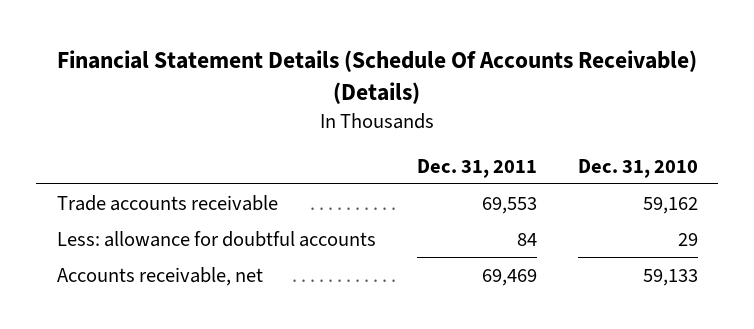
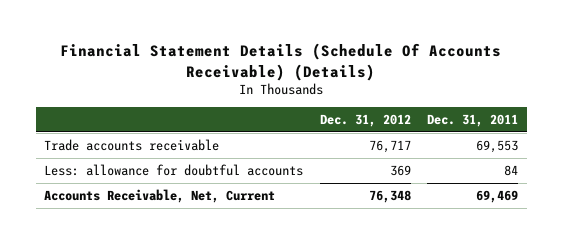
- | Dec. 31, 2011 | Dec. 31, 2010
+ | Dec. 31, 2012 | Dec. 31, 2011
- Accounts receivable, net | 69,469 | 59,133
+ Accounts Receivable, Net, Current | 76,348 | 69,469

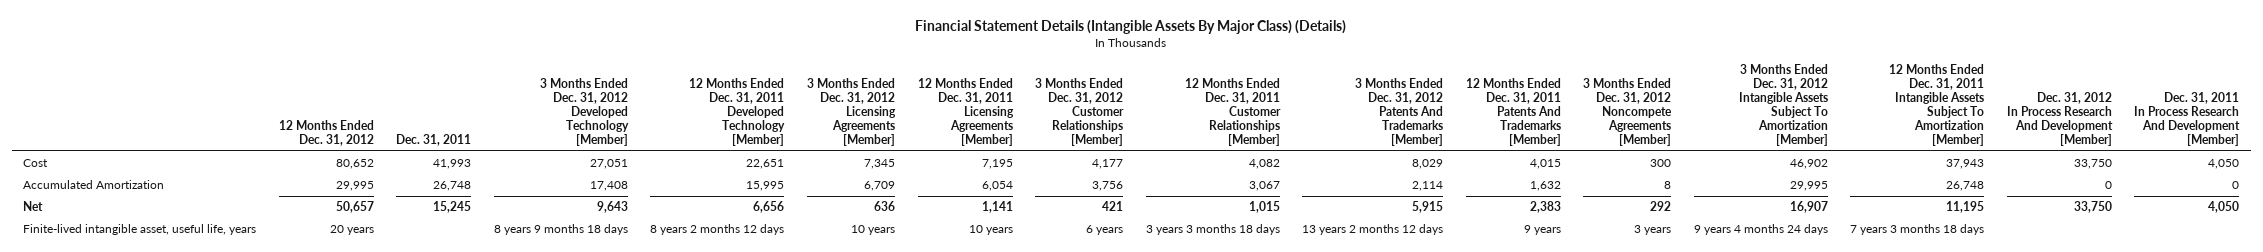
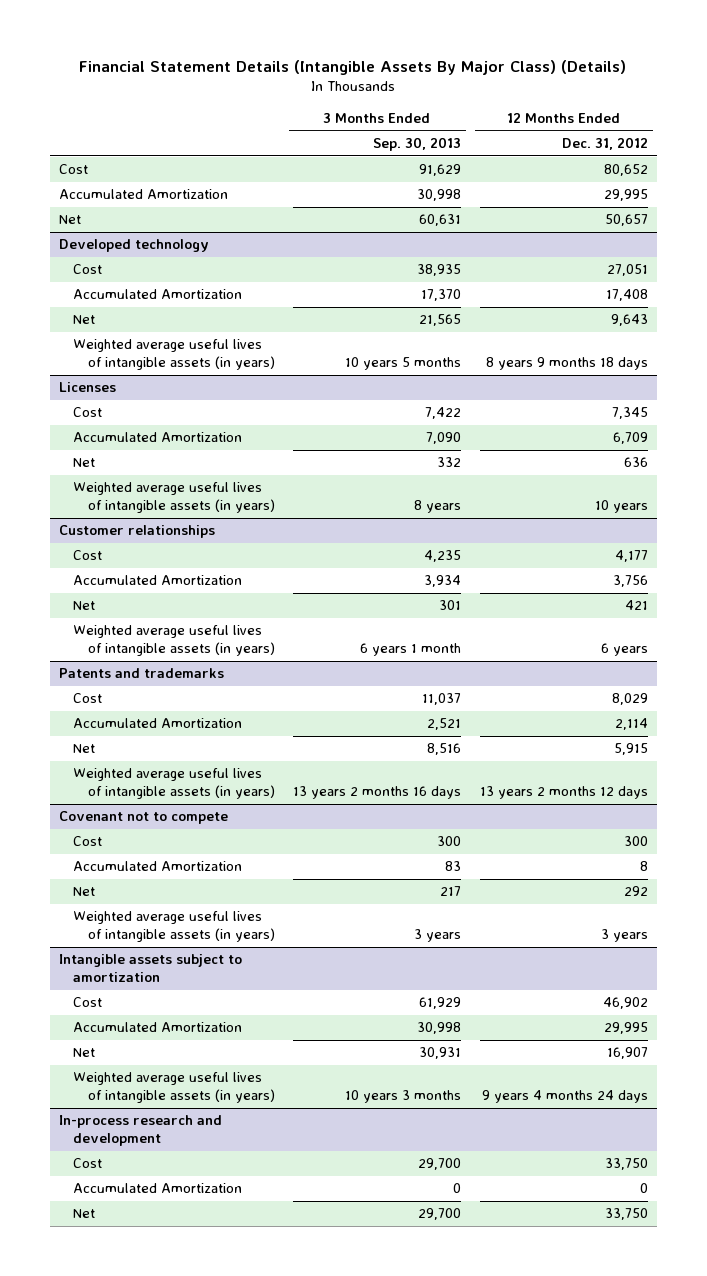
- | 12 Months Ended Dec. 31, 2012 | Dec. 31, 2011 | 3 Months Ended Dec. 31, 2012 Developed Technology [Member] | 12 Months Ended Dec. 31, 2011 Developed Technology [Member] | 3 Months Ended Dec. 31, 2012 Licensing Agreements [Member] | 12 Months Ended Dec. 31, 2011 Licensing Agreements [Member] | 3 Months Ended Dec. 31, 2012 Customer Relationships [Member] | 12 Months Ended Dec. 31, 2011 Customer Relationships [Member] | 3 Months Ended Dec. 31, 2012 Patents And Trademarks [Member] | 12 Months Ended Dec. 31, 2011 Patents And Trademarks [Member] | 3 Months Ended Dec. 31, 2012 Noncompete Agreements [Member] | 3 Months Ended Dec. 31, 2012 Intangible Assets Subject To Amortization [Member] | 12 Months Ended Dec. 31, 2011 Intangible Assets Subject To Amortization [Member] | Dec. 31, 2012 In Process Research And Development [Member] | Dec. 31, 2011 In Process Research And Development [Member]
+ | 3 Months Ended Sep. 30, 2013 | 12 Months Ended Dec. 31, 2012
- Finite-lived intangible asset, useful life, years | 20 years | | 8 years 9 months 18 days | 8 years 2 months 12 days | 10 years | 10 years | 6 years | 3 years 3 months 18 days | 13 years 2 months 12 days | 9 years | 3 years | 9 years 4 months 24 days | 7 years 3 months 18 days | |
+ Developed technology
+ Cost | 38,935 | 27,051
+ Accumulated Amortization | 17,370 | 17,408
+ Net | 21,565 | 9,643
+ Weighted average useful lives of intangible assets (in years) | 10 years 5 months | 8 years 9 months 18 days
+ Licenses
+ Cost | 7,422 | 7,345
+ Accumulated Amortization | 7,090 | 6,709
+ Net | 332 | 636
+ Weighted average useful lives of intangible assets (in years) | 8 years | 10 years
+ Customer relationships
+ Cost | 4,235 | 4,177
+ Accumulated Amortization | 3,934 | 3,756
+ Net | 301 | 421
+ Weighted average useful lives of intangible assets (in years) | 6 years 1 month | 6 years
+ Patents and trademarks
+ Cost | 11,037 | 8,029
+ Accumulated Amortization | 2,521 | 2,114
+ Net | 8,516 | 5,915
+ Weighted average useful lives of intangible assets (in years) | 13 years 2 months 16 days | 13 years 2 months 12 days
+ Covenant not to compete
+ Cost | 300 | 300
+ Accumulated Amortization | 83 | 8
+ Net | 217 | 292
+ Weighted average useful lives of intangible assets (in years) | 3 years | 3 years
+ Intangible assets subject to amortization
+ Cost | 61,929 | 46,902
+ Accumulated Amortization | 30,998 | 29,995
+ Net | 30,931 | 16,907
+ Weighted average useful lives of intangible assets (in years) | 10 years 3 months | 9 years 4 months 24 days
+ In-process research and development
+ Cost | 29,700 | 33,750
+ Accumulated Amortization | 0 | 0
+ Net | 29,700 | 33,750

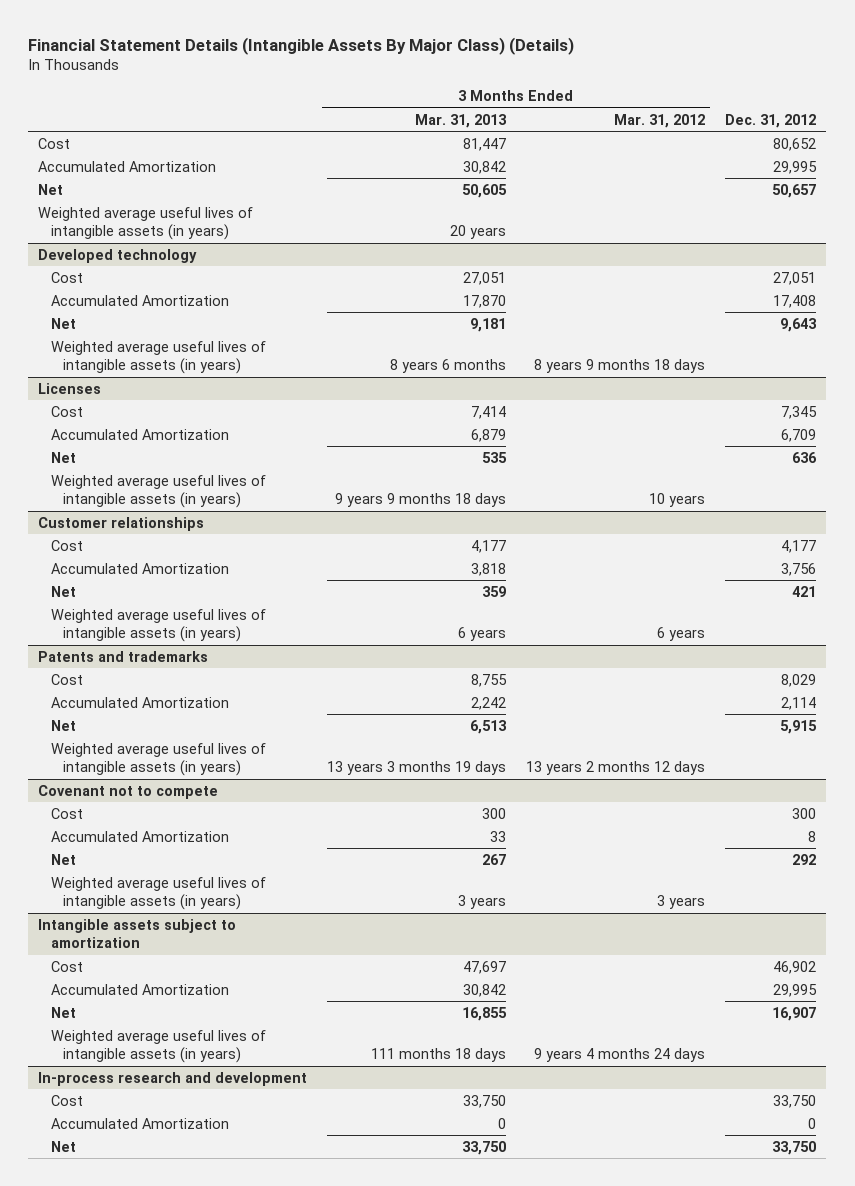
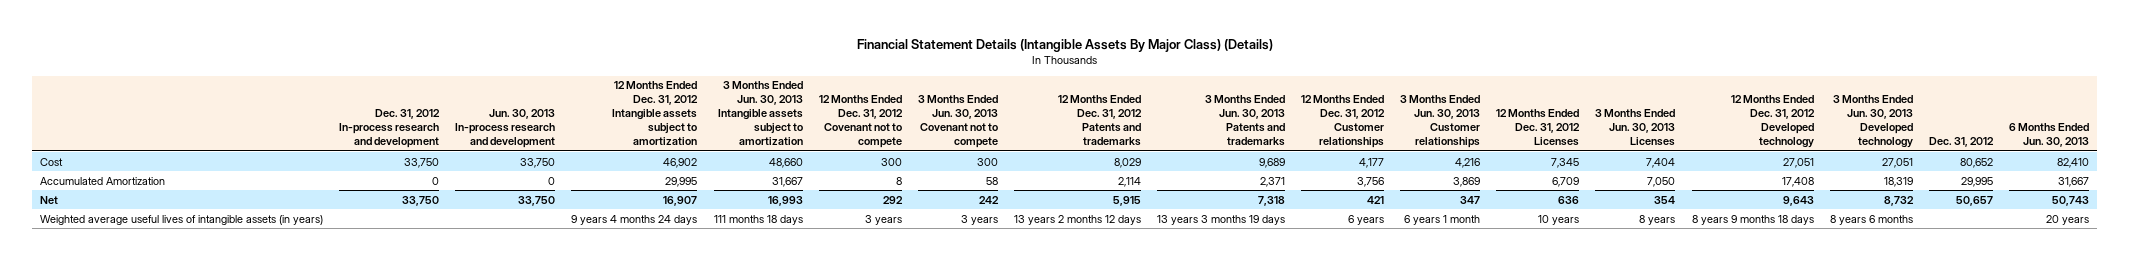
- | 3 Months Ended Mar. 31, 2013 | 3 Months Ended Mar. 31, 2012 | Dec. 31, 2012
+ | Dec. 31, 2012 In-process research and development | Jun. 30, 2013 In-process research and development | 12 Months Ended Dec. 31, 2012 Intangible assets subject to amortization | 3 Months Ended Jun. 30, 2013 Intangible assets subject to amortization | 12 Months Ended Dec. 31, 2012 Covenant not to compete | 3 Months Ended Jun. 30, 2013 Covenant not to compete | 12 Months Ended Dec. 31, 2012 Patents and trademarks | 3 Months Ended Jun. 30, 2013 Patents and trademarks | 12 Months Ended Dec. 31, 2012 Customer relationships | 3 Months Ended Jun. 30, 2013 Customer relationships | 12 Months Ended Dec. 31, 2012 Licenses | 3 Months Ended Jun. 30, 2013 Licenses | 12 Months Ended Dec. 31, 2012 Developed technology | 3 Months Ended Jun. 30, 2013 Developed technology | Dec. 31, 2012 | 6 Months Ended Jun. 30, 2013
- Developed technology
- Cost | 27,051 | | 27,051
- Accumulated Amortization | 17,870 | | 17,408
- Net | 9,181 | | 9,643
- Weighted average useful lives of intangible assets (in years) | 8 years 6 months | 8 years 9 months 18 days |
- Licenses
- Cost | 7,414 | | 7,345
- Accumulated Amortization | 6,879 | | 6,709
- Net | 535 | | 636
- Weighted average useful lives of intangible assets (in years) | 9 years 9 months 18 days | 10 years |
- Customer relationships
- Cost | 4,177 | | 4,177
- Accumulated Amortization | 3,818 | | 3,756
- Net | 359 | | 421
- Weighted average useful lives of intangible assets (in years) | 6 years | 6 years |
- Patents and trademarks
- Cost | 8,755 | | 8,029
- Accumulated Amortization | 2,242 | | 2,114
- Net | 6,513 | | 5,915
- Weighted average useful lives of intangible assets (in years) | 13 years 3 months 19 days | 13 years 2 months 12 days |
- Covenant not to compete
- Cost | 300 | | 300
- Accumulated Amortization | 33 | | 8
- Net | 267 | | 292
- Weighted average useful lives of intangible assets (in years) | 3 years | 3 years |
- Intangible assets subject to amortization
- Cost | 47,697 | | 46,902
- Accumulated Amortization | 30,842 | | 29,995
- Net | 16,855 | | 16,907
- Weighted average useful lives of intangible assets (in years) | 111 months 18 days | 9 years 4 months 24 days |
- In-process research and development
- Cost | 33,750 | | 33,750
- Accumulated Amortization | 0 | | 0
- Net | 33,750 | | 33,750

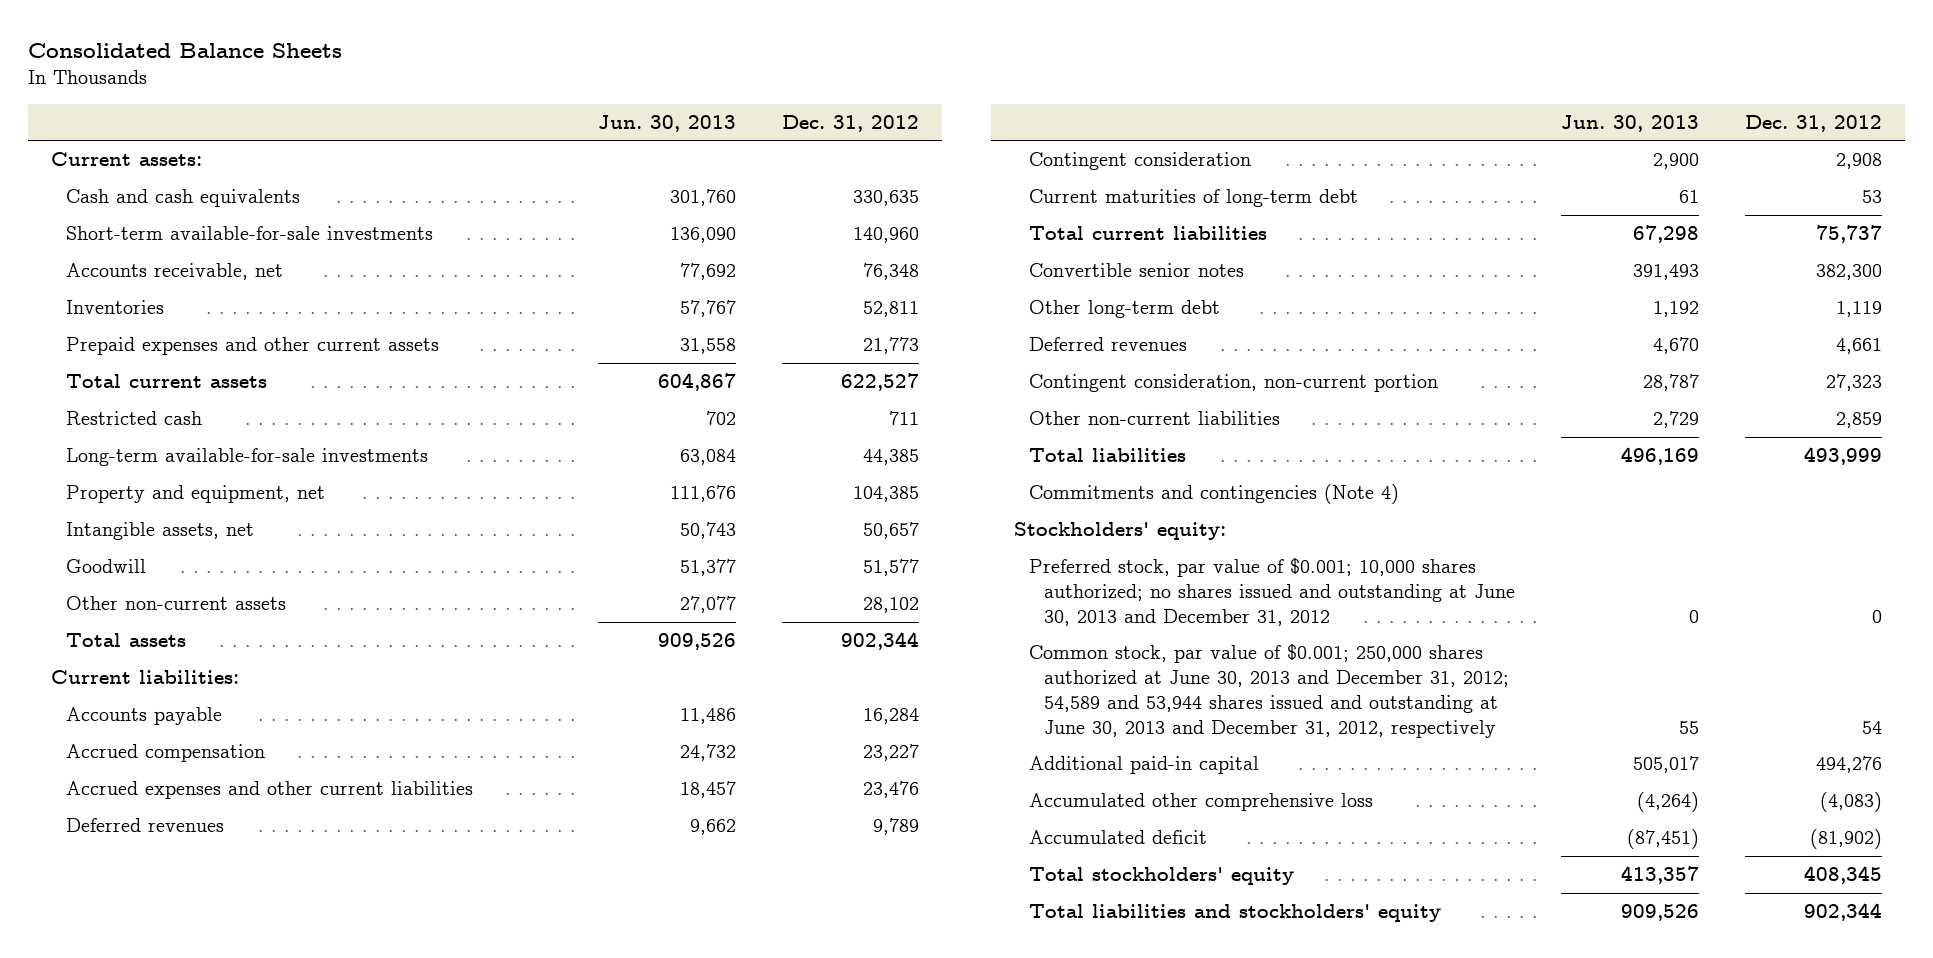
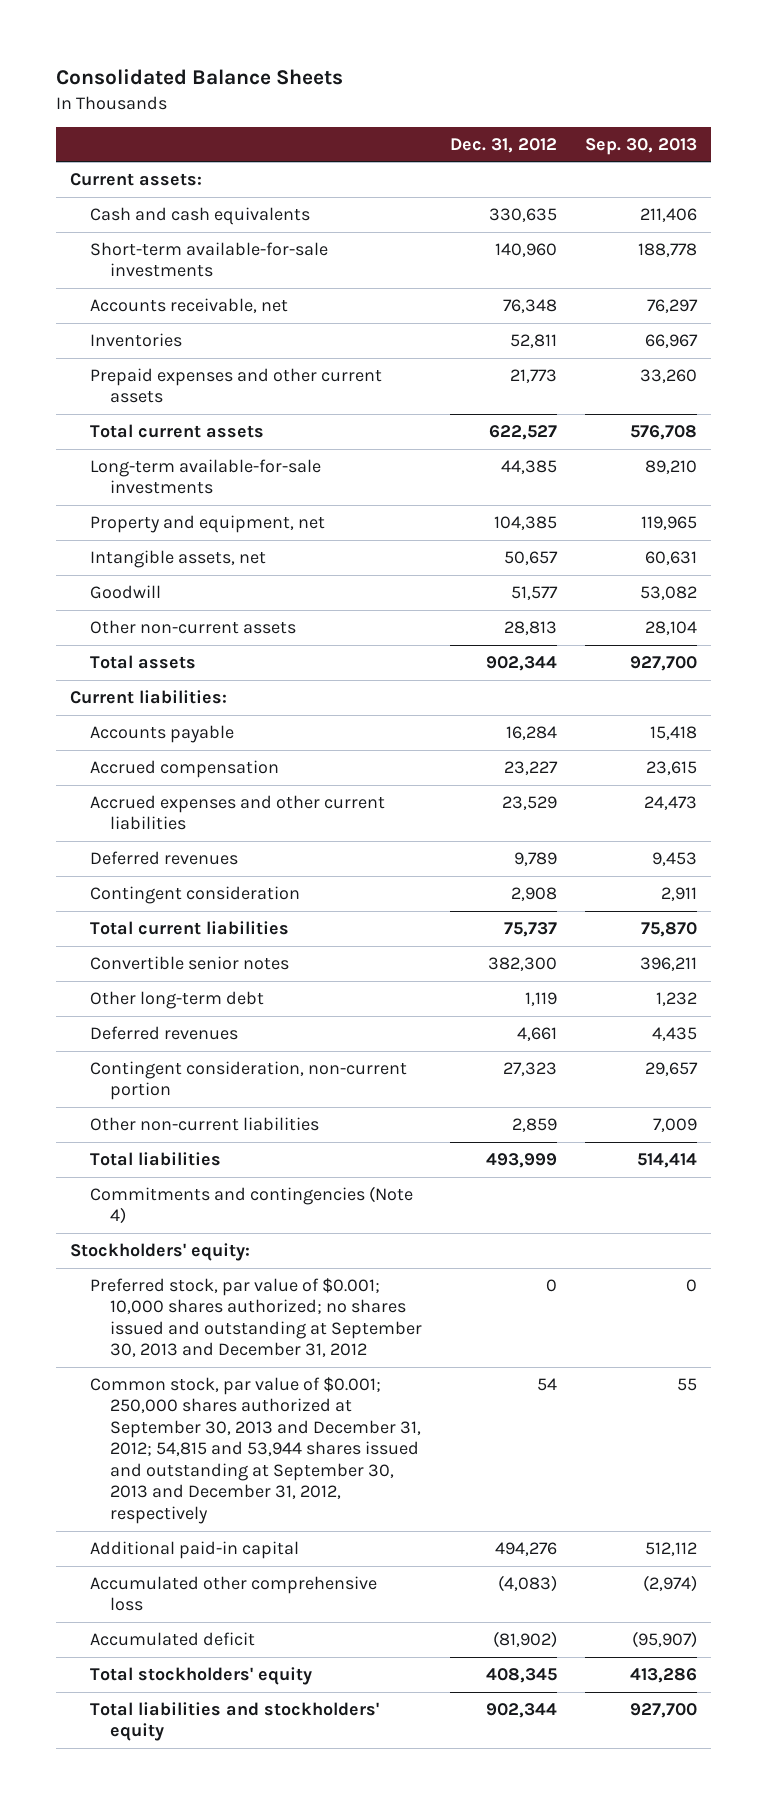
- | Jun. 30, 2013 | Dec. 31, 2012
+ | Dec. 31, 2012 | Sep. 30, 2013
- Restricted cash | 702 | 711
- Other non-current assets | 27,077 | 28,102
+ Other non-current assets | 28,813 | 28,104
- Accrued expenses and other current liabilities | 18,457 | 23,476
+ Accrued expenses and other current liabilities | 23,529 | 24,473
- Current maturities of long-term debt | 61 | 53
- Preferred stock, par value of $0.001; 10,000 shares authorized; no shares issued and outstanding at June 30, 2013 and December 31, 2012 | 0 | 0
- Common stock, par value of $0.001; 250,000 shares authorized at June 30, 2013 and December 31, 2012; 54,589 and 53,944 shares issued and outstanding at June 30, 2013 and December 31, 2012, respectively | 55 | 54
+ Preferred stock, par value of $0.001; 10,000 shares authorized; no shares issued and outstanding at September 30, 2013 and December 31, 2012 | 0 | 0
+ Common stock, par value of $0.001; 250,000 shares authorized at September 30, 2013 and December 31, 2012; 54,815 and 53,944 shares issued and outstanding at September 30, 2013 and December 31, 2012, respectively | 54 | 55

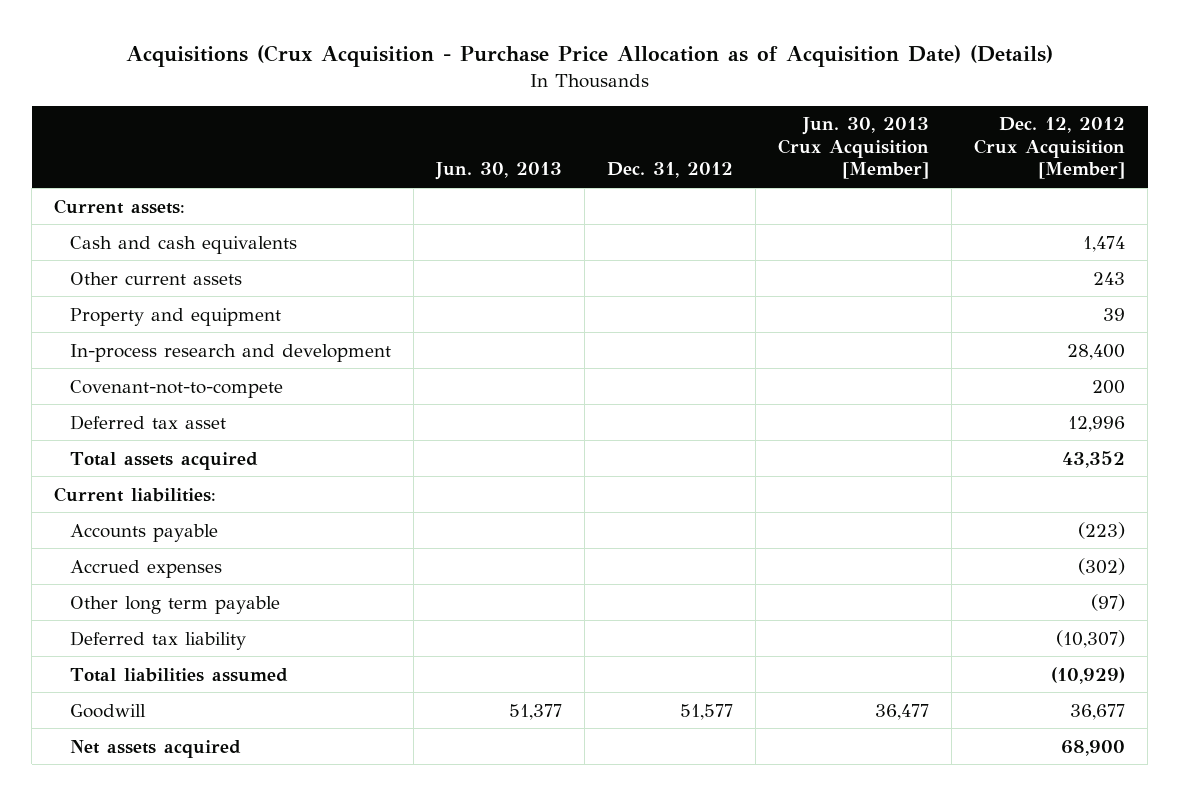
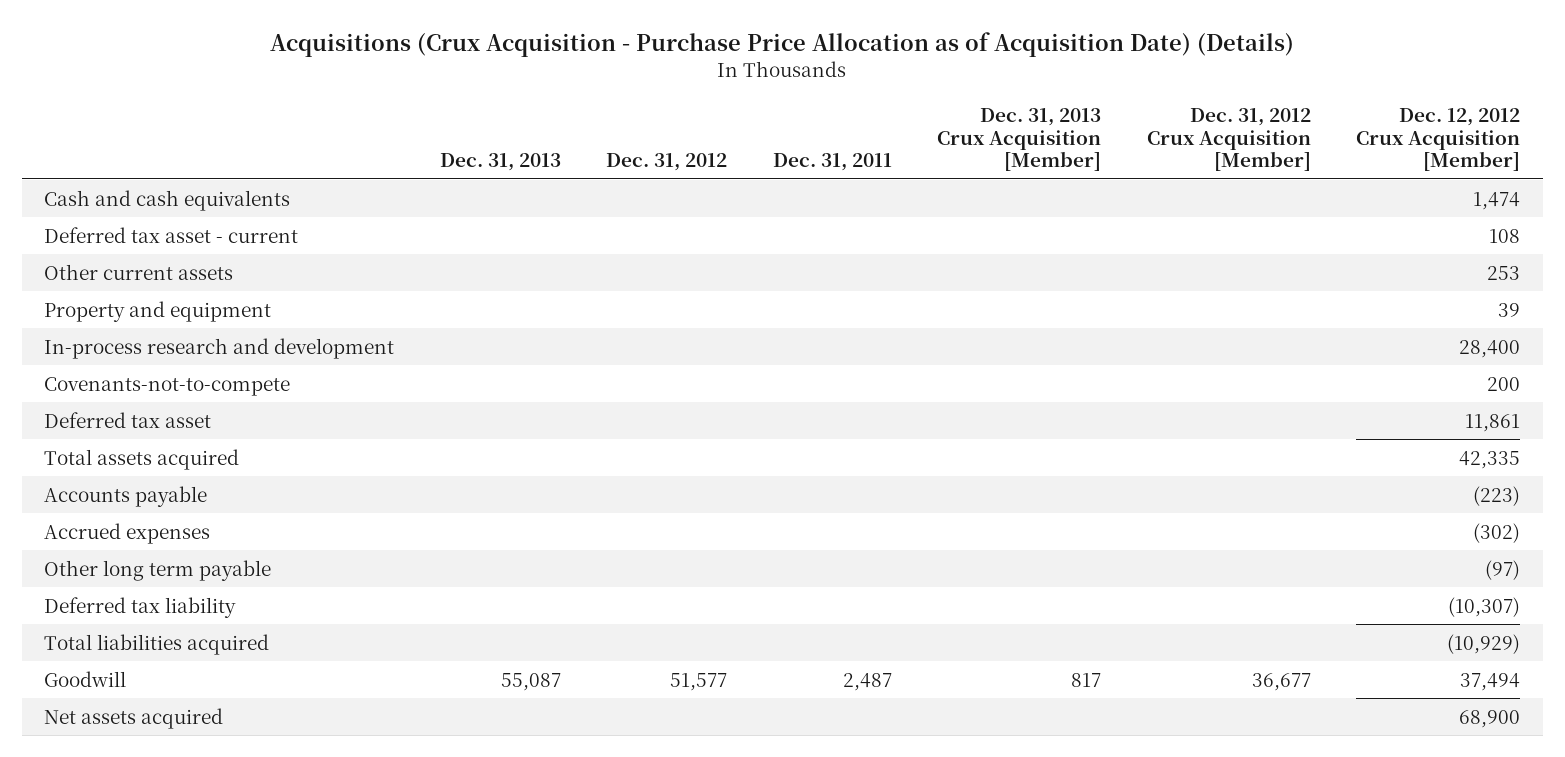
- | Jun. 30, 2013 | Dec. 31, 2012 | Jun. 30, 2013 Crux Acquisition [Member] | Dec. 12, 2012 Crux Acquisition [Member]
+ | Dec. 31, 2013 | Dec. 31, 2012 | Dec. 31, 2011 | Dec. 31, 2013 Crux Acquisition [Member] | Dec. 31, 2012 Crux Acquisition [Member] | Dec. 12, 2012 Crux Acquisition [Member]
- Current assets:
- Other current assets | | | | 243
+ Deferred tax asset - current | | | | | | 108
+ Other current assets | | | | | | 253
- Covenant-not-to-compete | | | | 200
- Deferred tax asset | | | | 12,996
- Total assets acquired | | | | 43,352
- Current liabilities:
+ Covenants-not-to-compete | | | | | | 200
+ Deferred tax asset | | | | | | 11,861
+ Total assets acquired | | | | | | 42,335
- Total liabilities assumed | | | | (10,929)
- Goodwill | 51,377 | 51,577 | 36,477 | 36,677
+ Total liabilities acquired | | | | | | (10,929)
+ Goodwill | 55,087 | 51,577 | 2,487 | 817 | 36,677 | 37,494

